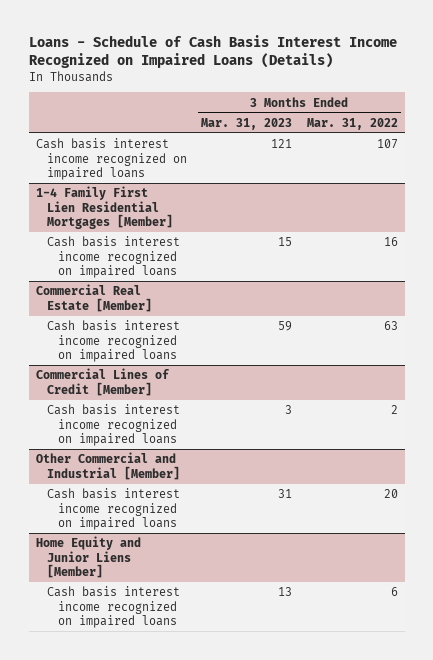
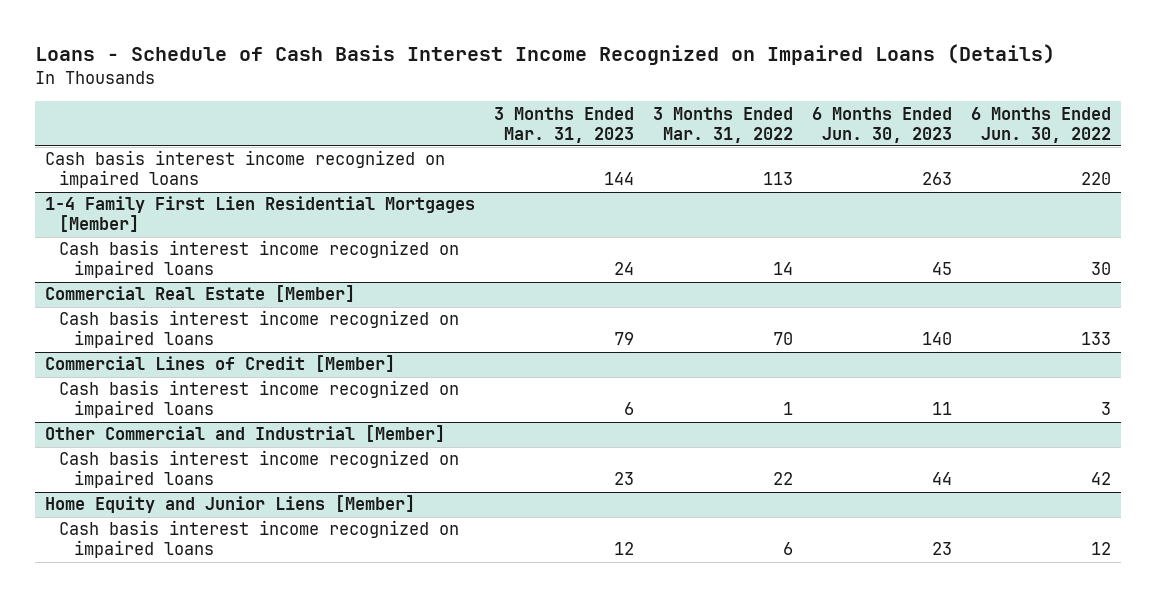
- | 3 Months Ended Mar. 31, 2023 | 3 Months Ended Mar. 31, 2022
+ | 3 Months Ended Mar. 31, 2023 | 3 Months Ended Mar. 31, 2022 | 6 Months Ended Jun. 30, 2023 | 6 Months Ended Jun. 30, 2022
- Cash basis interest income recognized on impaired loans | 121 | 107
+ Cash basis interest income recognized on impaired loans | 144 | 113 | 263 | 220
@ 1-4 Family First Lien Residential Mortgages [Member]
- Cash basis interest income recognized on impaired loans | 15 | 16
+ Cash basis interest income recognized on impaired loans | 24 | 14 | 45 | 30
@ Commercial Real Estate [Member]
- Cash basis interest income recognized on impaired loans | 59 | 63
+ Cash basis interest income recognized on impaired loans | 79 | 70 | 140 | 133
@ Commercial Lines of Credit [Member]
- Cash basis interest income recognized on impaired loans | 3 | 2
+ Cash basis interest income recognized on impaired loans | 6 | 1 | 11 | 3
@ Other Commercial and Industrial [Member]
- Cash basis interest income recognized on impaired loans | 31 | 20
+ Cash basis interest income recognized on impaired loans | 23 | 22 | 44 | 42
@ Home Equity and Junior Liens [Member]
- Cash basis interest income recognized on impaired loans | 13 | 6
+ Cash basis interest income recognized on impaired loans | 12 | 6 | 23 | 12

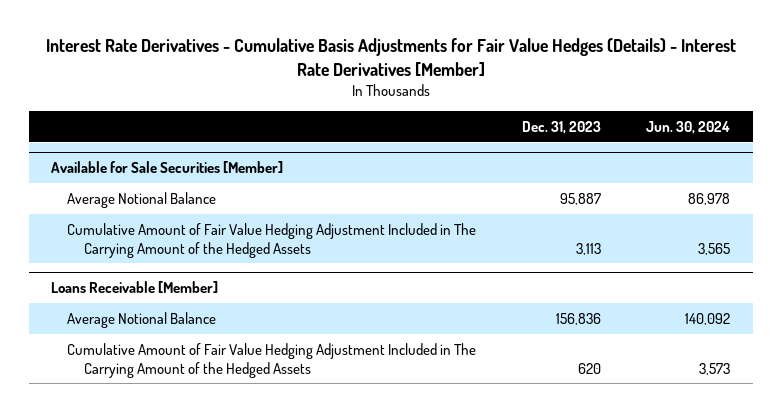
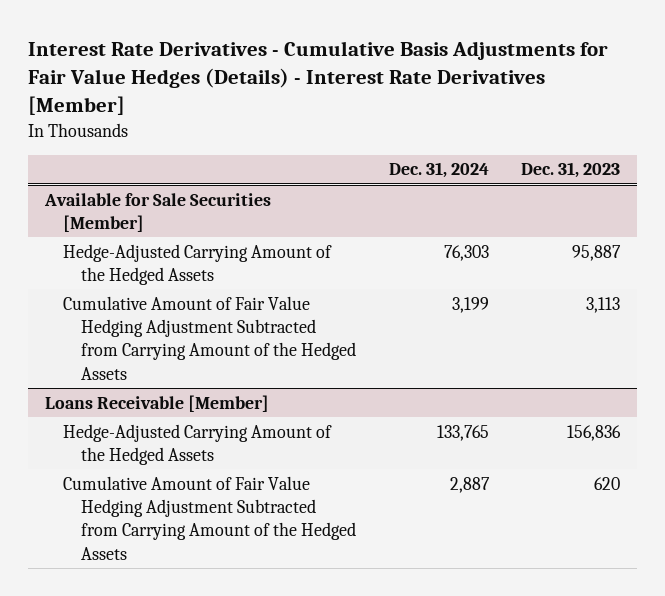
- | Dec. 31, 2023 | Jun. 30, 2024
+ | Dec. 31, 2024 | Dec. 31, 2023
@ Available for Sale Securities [Member]
- Average Notional Balance | 95,887 | 86,978
- Cumulative Amount of Fair Value Hedging Adjustment Included in The Carrying Amount of the Hedged Assets | 3,113 | 3,565
+ Hedge-Adjusted Carrying Amount of the Hedged Assets | 76,303 | 95,887
+ Cumulative Amount of Fair Value Hedging Adjustment Subtracted from Carrying Amount of the Hedged Assets | 3,199 | 3,113
@ Loans Receivable [Member]
- Average Notional Balance | 156,836 | 140,092
- Cumulative Amount of Fair Value Hedging Adjustment Included in The Carrying Amount of the Hedged Assets | 620 | 3,573
+ Hedge-Adjusted Carrying Amount of the Hedged Assets | 133,765 | 156,836
+ Cumulative Amount of Fair Value Hedging Adjustment Subtracted from Carrying Amount of the Hedged Assets | 2,887 | 620

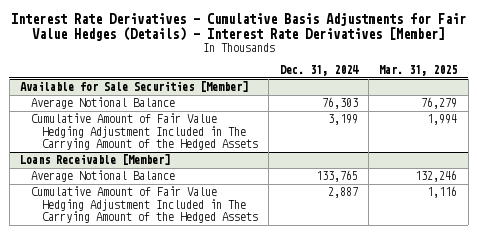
- | Dec. 31, 2024 | Dec. 31, 2023
+ | Dec. 31, 2024 | Mar. 31, 2025
@ Available for Sale Securities [Member]
- Hedge-Adjusted Carrying Amount of the Hedged Assets | 76,303 | 95,887
- Cumulative Amount of Fair Value Hedging Adjustment Subtracted from Carrying Amount of the Hedged Assets | 3,199 | 3,113
+ Average Notional Balance | 76,303 | 76,279
+ Cumulative Amount of Fair Value Hedging Adjustment Included in The Carrying Amount of the Hedged Assets | 3,199 | 1,994
@ Loans Receivable [Member]
- Hedge-Adjusted Carrying Amount of the Hedged Assets | 133,765 | 156,836
- Cumulative Amount of Fair Value Hedging Adjustment Subtracted from Carrying Amount of the Hedged Assets | 2,887 | 620
+ Average Notional Balance | 133,765 | 132,246
+ Cumulative Amount of Fair Value Hedging Adjustment Included in The Carrying Amount of the Hedged Assets | 2,887 | 1,116

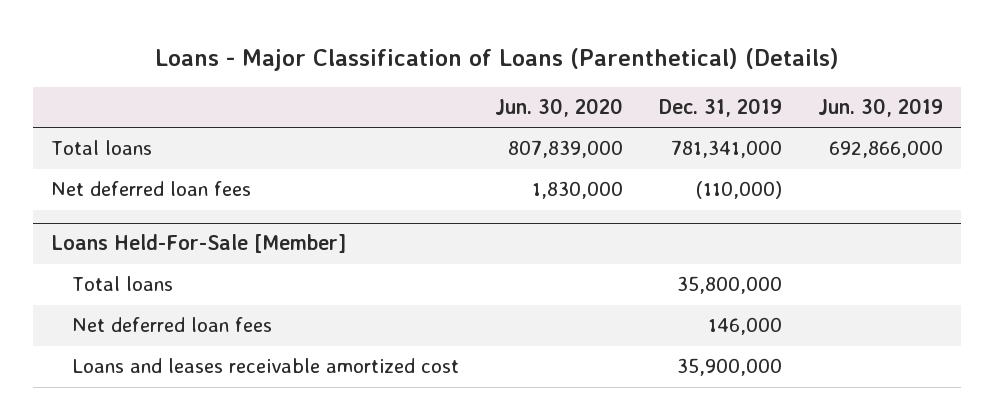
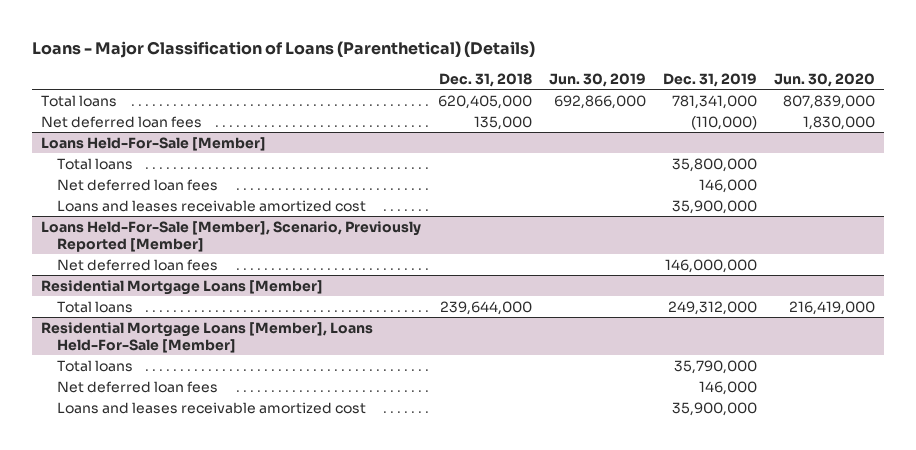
- | Jun. 30, 2020 | Dec. 31, 2019 | Jun. 30, 2019
+ | Dec. 31, 2018 | Jun. 30, 2019 | Dec. 31, 2019 | Jun. 30, 2020
+ Loans Held-For-Sale [Member], Scenario, Previously Reported [Member]
+ Net deferred loan fees | | | 146,000,000 |
+ Residential Mortgage Loans [Member]
+ Total loans | 239,644,000 | | 249,312,000 | 216,419,000
+ Residential Mortgage Loans [Member], Loans Held-For-Sale [Member]
+ Total loans | | | 35,790,000 |
+ Net deferred loan fees | | | 146,000 |
+ Loans and leases receivable amortized cost | | | 35,900,000 |

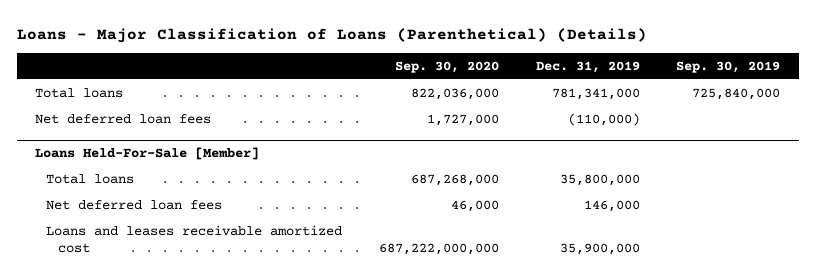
- | Dec. 31, 2018 | Jun. 30, 2019 | Dec. 31, 2019 | Jun. 30, 2020
+ | Sep. 30, 2020 | Dec. 31, 2019 | Sep. 30, 2019
- Loans Held-For-Sale [Member], Scenario, Previously Reported [Member]
- Net deferred loan fees | | | 146,000,000 |
- Residential Mortgage Loans [Member]
- Total loans | 239,644,000 | | 249,312,000 | 216,419,000
- Residential Mortgage Loans [Member], Loans Held-For-Sale [Member]
- Total loans | | | 35,790,000 |
- Net deferred loan fees | | | 146,000 |
- Loans and leases receivable amortized cost | | | 35,900,000 |

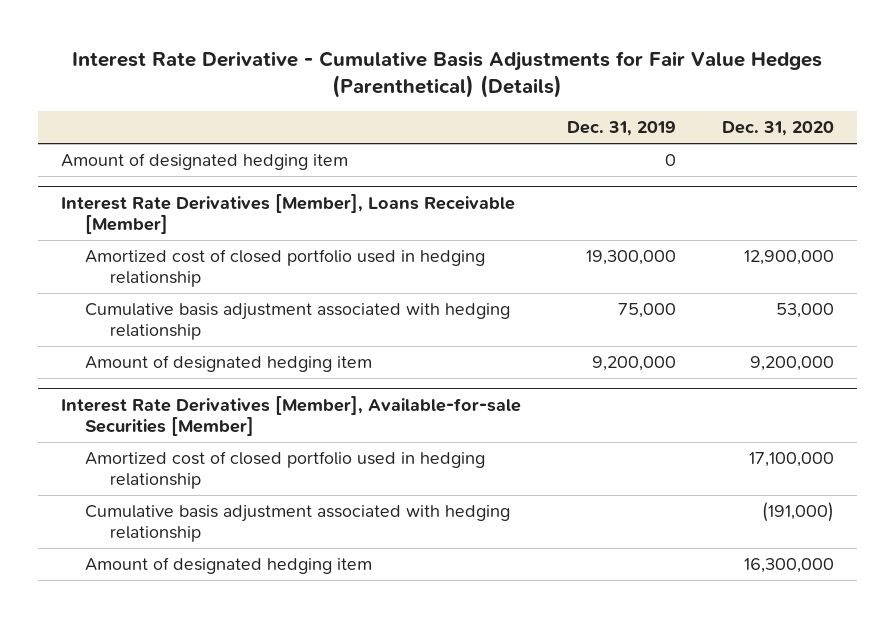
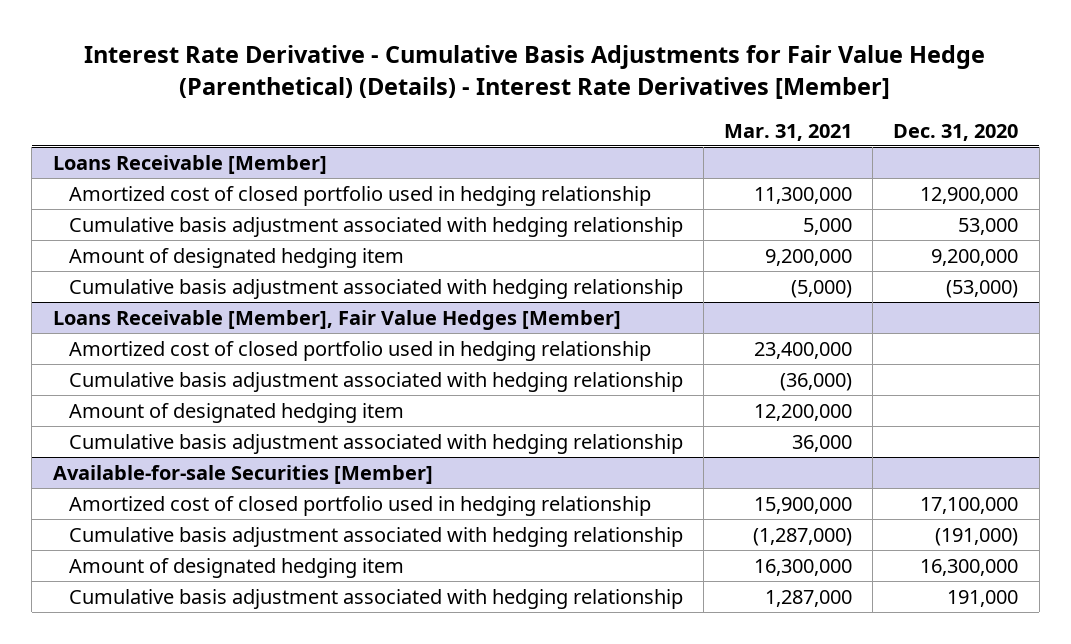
- Interest Rate Derivative - Cumulative Basis Adjustments for Fair Value Hedges (Parenthetical) (Details)
+ Interest Rate Derivative - Cumulative Basis Adjustments for Fair Value Hedge (Parenthetical) (Details) - Interest Rate Derivatives [Member]
- | Dec. 31, 2019 | Dec. 31, 2020
+ | Mar. 31, 2021 | Dec. 31, 2020
- Amount of designated hedging item | 0 |
- Interest Rate Derivatives [Member], Loans Receivable [Member]
+ Loans Receivable [Member]
- Interest Rate Derivatives [Member], Available-for-sale Securities [Member]
+ Cumulative basis adjustment associated with hedging relationship | (5,000) | (53,000)
+ Loans Receivable [Member], Fair Value Hedges [Member]
+ Amortized cost of closed portfolio used in hedging relationship | 23,400,000 |
+ Cumulative basis adjustment associated with hedging relationship | (36,000) |
+ Amount of designated hedging item | 12,200,000 |
+ Cumulative basis adjustment associated with hedging relationship | 36,000 |
+ Available-for-sale Securities [Member]
+ Cumulative basis adjustment associated with hedging relationship | 1,287,000 | 191,000

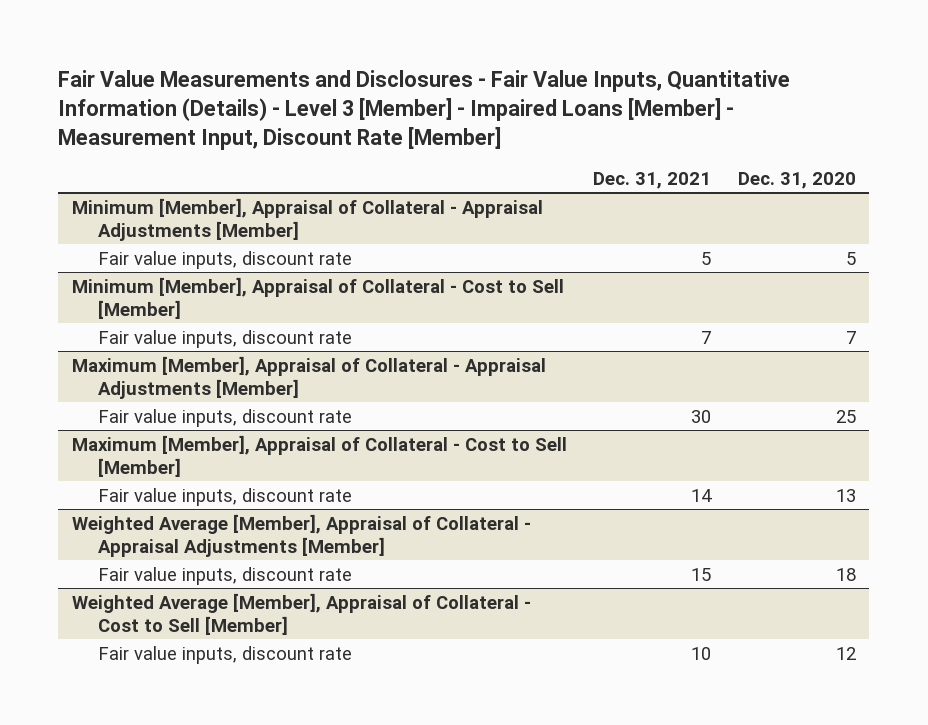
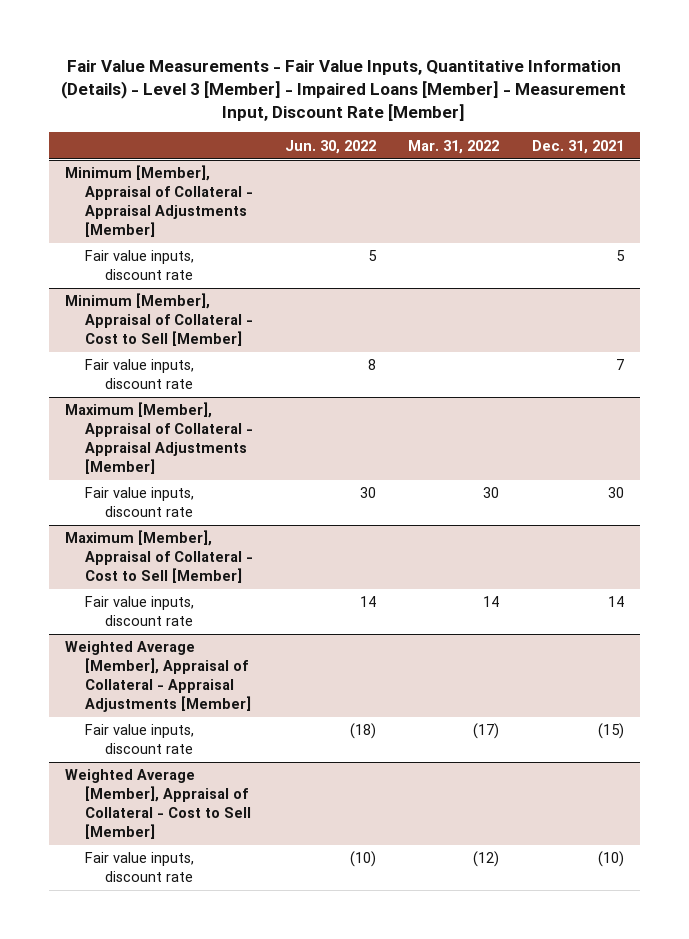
- Fair Value Measurements and Disclosures - Fair Value Inputs, Quantitative Information (Details) - Level 3 [Member] - Impaired Loans [Member] - Measurement Input, Discount Rate [Member]
+ Fair Value Measurements - Fair Value Inputs, Quantitative Information (Details) - Level 3 [Member] - Impaired Loans [Member] - Measurement Input, Discount Rate [Member]
- | Dec. 31, 2021 | Dec. 31, 2020
+ | Jun. 30, 2022 | Mar. 31, 2022 | Dec. 31, 2021
@ Weighted Average [Member], Appraisal of Collateral - Appraisal Adjustments [Member]
- Fair value inputs, discount rate | 15 | 18
+ Fair value inputs, discount rate | (18) | (17) | (15)
@ Weighted Average [Member], Appraisal of Collateral - Cost to Sell [Member]
- Fair value inputs, discount rate | 10 | 12
+ Fair value inputs, discount rate | (10) | (12) | (10)

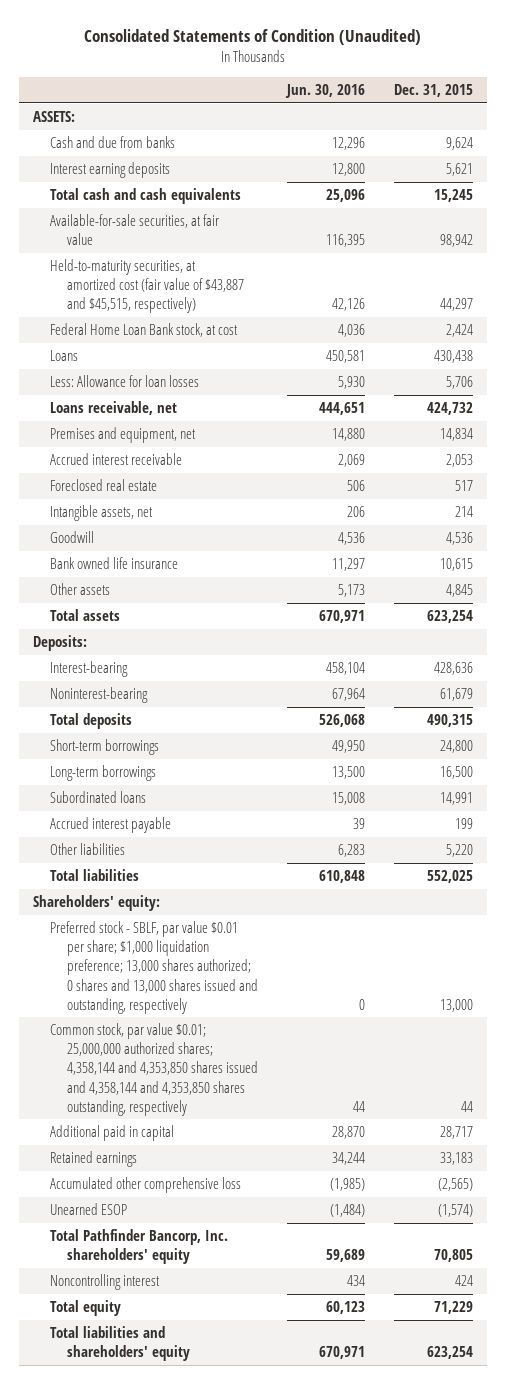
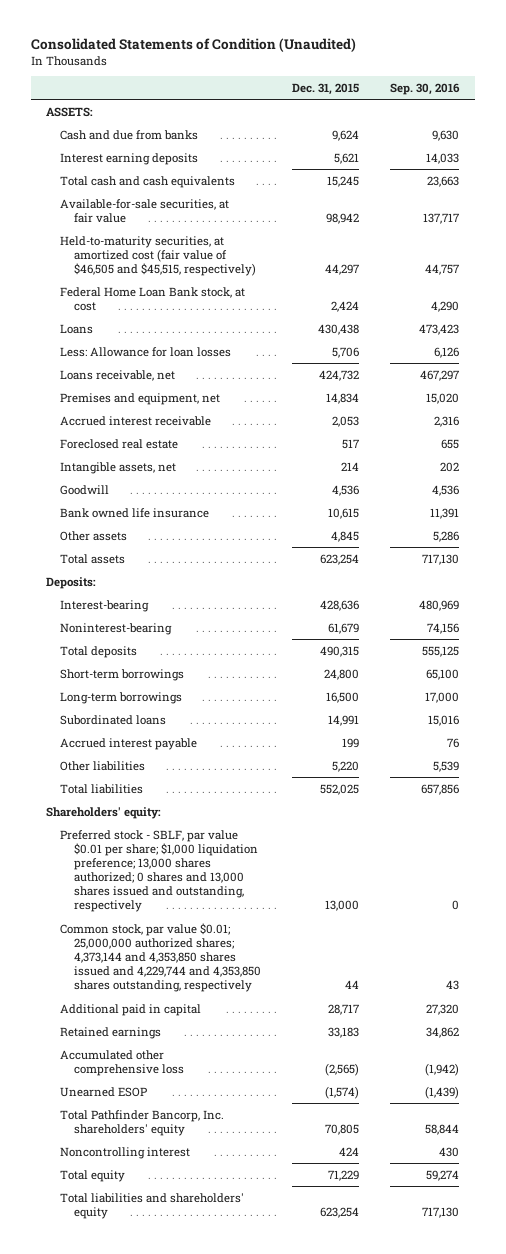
- | Jun. 30, 2016 | Dec. 31, 2015
+ | Dec. 31, 2015 | Sep. 30, 2016
- Held-to-maturity securities, at amortized cost (fair value of $43,887 and $45,515, respectively) | 42,126 | 44,297
+ Held-to-maturity securities, at amortized cost (fair value of $46,505 and $45,515, respectively) | 44,297 | 44,757
- Common stock, par value $0.01; 25,000,000 authorized shares; 4,358,144 and 4,353,850 shares issued and 4,358,144 and 4,353,850 shares outstanding, respectively | 44 | 44
+ Common stock, par value $0.01; 25,000,000 authorized shares; 4,373,144 and 4,353,850 shares issued and 4,229,744 and 4,353,850 shares outstanding, respectively | 44 | 43

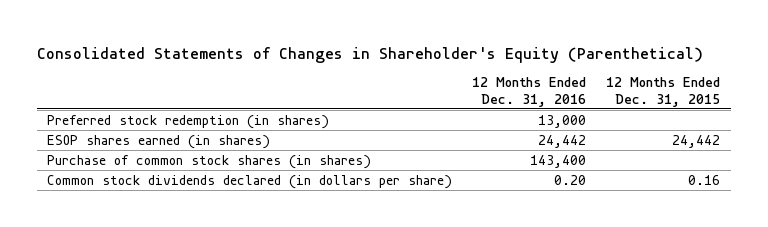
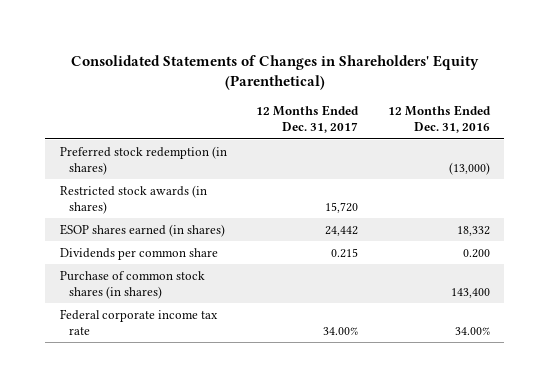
- Consolidated Statements of Changes in Shareholder's Equity (Parenthetical)
+ Consolidated Statements of Changes in Shareholders' Equity (Parenthetical)
- | 12 Months Ended Dec. 31, 2016 | 12 Months Ended Dec. 31, 2015
+ | 12 Months Ended Dec. 31, 2017 | 12 Months Ended Dec. 31, 2016
- Preferred stock redemption (in shares) | 13,000 |
- ESOP shares earned (in shares) | 24,442 | 24,442
+ Preferred stock redemption (in shares) | | (13,000)
+ Restricted stock awards (in shares) | 15,720 |
+ ESOP shares earned (in shares) | 24,442 | 18,332
+ Dividends per common share | 0.215 | 0.200
- Common stock dividends declared (in dollars per share) | 0.20 | 0.16
+ Federal corporate income tax rate | 34.00% | 34.00%

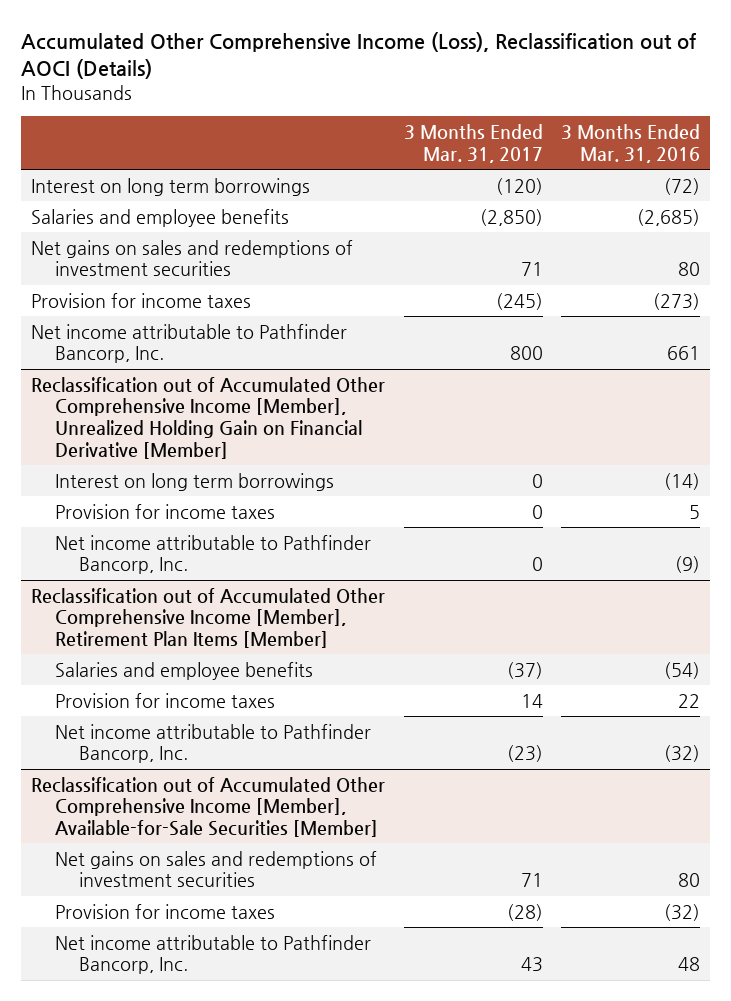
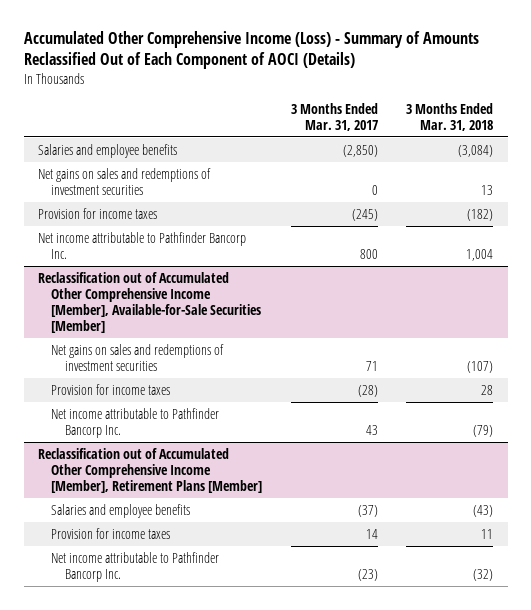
- Accumulated Other Comprehensive Income (Loss), Reclassification out of AOCI (Details)
+ Accumulated Other Comprehensive Income (Loss) - Summary of Amounts Reclassified Out of Each Component of AOCI (Details)
- | 3 Months Ended Mar. 31, 2017 | 3 Months Ended Mar. 31, 2016
+ | 3 Months Ended Mar. 31, 2017 | 3 Months Ended Mar. 31, 2018
- Interest on long term borrowings | (120) | (72)
- Net gains on sales and redemptions of investment securities | 71 | 80
+ Net gains on sales and redemptions of investment securities | 0 | 13
- Net income attributable to Pathfinder Bancorp, Inc. | 800 | 661
- Reclassification out of Accumulated Other Comprehensive Income [Member], Unrealized Holding Gain on Financial Derivative [Member]
- Interest on long term borrowings | 0 | (14)
- Provision for income taxes | 0 | 5
- Net income attributable to Pathfinder Bancorp, Inc. | 0 | (9)
- Reclassification out of Accumulated Other Comprehensive Income [Member], Retirement Plan Items [Member]
- Salaries and employee benefits | (37) | (54)
- Provision for income taxes | 14 | 22
- Net income attributable to Pathfinder Bancorp, Inc. | (23) | (32)
+ Net income attributable to Pathfinder Bancorp Inc. | 800 | 1,004
@ Reclassification out of Accumulated Other Comprehensive Income [Member], Available-for-Sale Securities [Member]
- Net income attributable to Pathfinder Bancorp, Inc. | 43 | 48
+ Net income attributable to Pathfinder Bancorp Inc. | 43 | (79)
+ Reclassification out of Accumulated Other Comprehensive Income [Member], Retirement Plans [Member]
+ Salaries and employee benefits | (37) | (43)
+ Provision for income taxes | 14 | 11
+ Net income attributable to Pathfinder Bancorp Inc. | (23) | (32)

